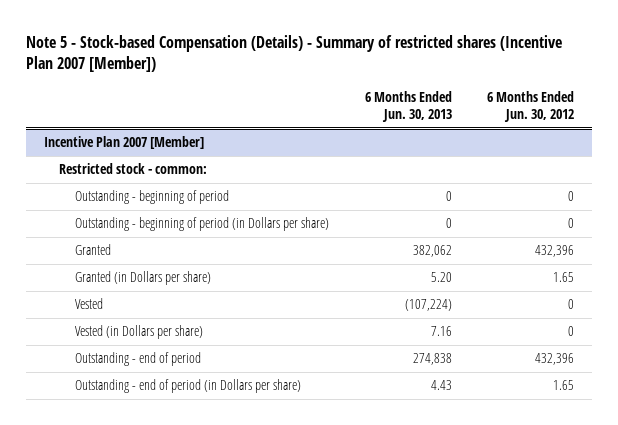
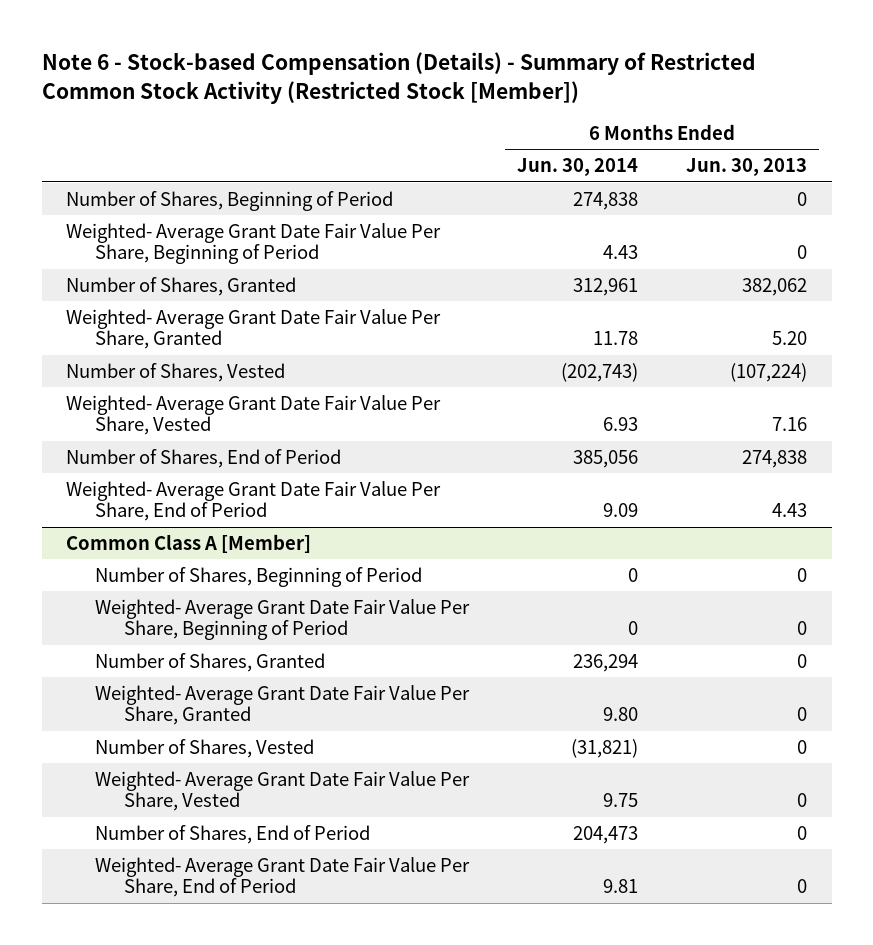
- Note 5 - Stock-based Compensation (Details) - Summary of restricted shares (Incentive Plan 2007 [Member])
+ Note 6 - Stock-based Compensation (Details) - Summary of Restricted Common Stock Activity (Restricted Stock [Member])
- | 6 Months Ended Jun. 30, 2013 | 6 Months Ended Jun. 30, 2012
+ | 6 Months Ended Jun. 30, 2014 | 6 Months Ended Jun. 30, 2013
- Incentive Plan 2007 [Member]
- Restricted stock - common:
- Outstanding - beginning of period | 0 | 0
- Outstanding - beginning of period (in Dollars per share) | 0 | 0
- Granted | 382,062 | 432,396
- Granted (in Dollars per share) | 5.20 | 1.65
- Vested | (107,224) | 0
- Vested (in Dollars per share) | 7.16 | 0
- Outstanding - end of period | 274,838 | 432,396
- Outstanding - end of period (in Dollars per share) | 4.43 | 1.65
+ Number of Shares, Beginning of Period | 274,838 | 0
+ Weighted- Average Grant Date Fair Value Per Share, Beginning of Period | 4.43 | 0
+ Number of Shares, Granted | 312,961 | 382,062
+ Weighted- Average Grant Date Fair Value Per Share, Granted | 11.78 | 5.20
+ Number of Shares, Vested | (202,743) | (107,224)
+ Weighted- Average Grant Date Fair Value Per Share, Vested | 6.93 | 7.16
+ Number of Shares, End of Period | 385,056 | 274,838
+ Weighted- Average Grant Date Fair Value Per Share, End of Period | 9.09 | 4.43
+ Common Class A [Member]
+ Number of Shares, Beginning of Period | 0 | 0
+ Weighted- Average Grant Date Fair Value Per Share, Beginning of Period | 0 | 0
+ Number of Shares, Granted | 236,294 | 0
+ Weighted- Average Grant Date Fair Value Per Share, Granted | 9.80 | 0
+ Number of Shares, Vested | (31,821) | 0
+ Weighted- Average Grant Date Fair Value Per Share, Vested | 9.75 | 0
+ Number of Shares, End of Period | 204,473 | 0
+ Weighted- Average Grant Date Fair Value Per Share, End of Period | 9.81 | 0

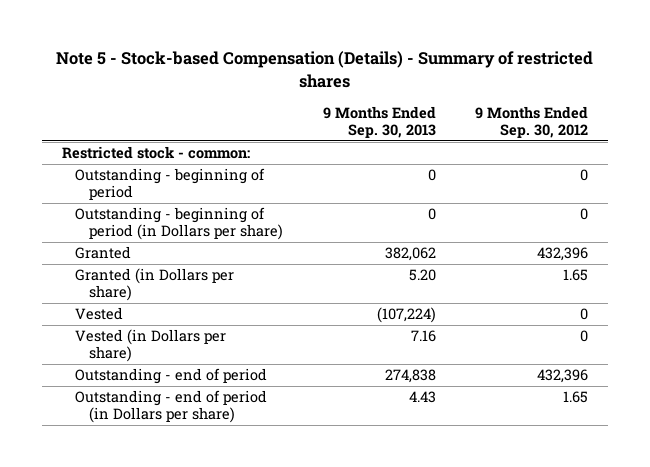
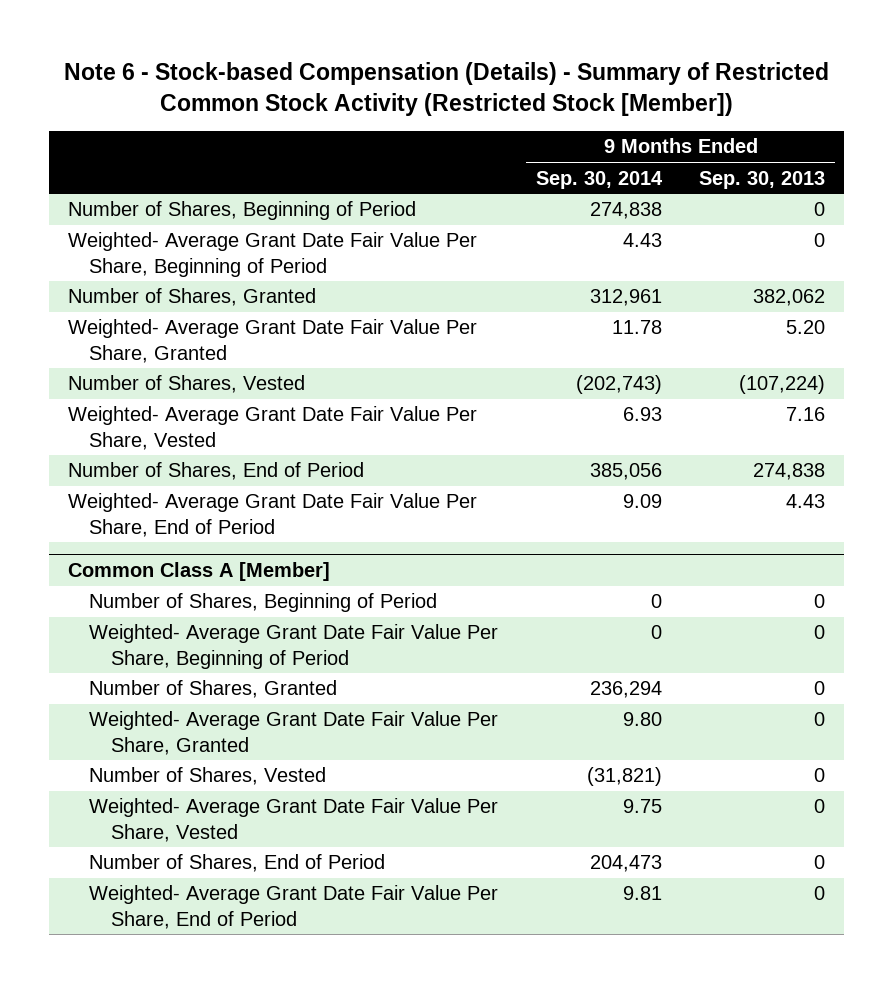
- Note 5 - Stock-based Compensation (Details) - Summary of restricted shares
+ Note 6 - Stock-based Compensation (Details) - Summary of Restricted Common Stock Activity (Restricted Stock [Member])
- | 9 Months Ended Sep. 30, 2013 | 9 Months Ended Sep. 30, 2012
+ | 9 Months Ended Sep. 30, 2014 | 9 Months Ended Sep. 30, 2013
- Restricted stock - common:
- Outstanding - beginning of period | 0 | 0
- Outstanding - beginning of period (in Dollars per share) | 0 | 0
- Granted | 382,062 | 432,396
- Granted (in Dollars per share) | 5.20 | 1.65
- Vested | (107,224) | 0
- Vested (in Dollars per share) | 7.16 | 0
- Outstanding - end of period | 274,838 | 432,396
- Outstanding - end of period (in Dollars per share) | 4.43 | 1.65
+ Number of Shares, Beginning of Period | 274,838 | 0
+ Weighted- Average Grant Date Fair Value Per Share, Beginning of Period | 4.43 | 0
+ Number of Shares, Granted | 312,961 | 382,062
+ Weighted- Average Grant Date Fair Value Per Share, Granted | 11.78 | 5.20
+ Number of Shares, Vested | (202,743) | (107,224)
+ Weighted- Average Grant Date Fair Value Per Share, Vested | 6.93 | 7.16
+ Number of Shares, End of Period | 385,056 | 274,838
+ Weighted- Average Grant Date Fair Value Per Share, End of Period | 9.09 | 4.43
+ Common Class A [Member]
+ Number of Shares, Beginning of Period | 0 | 0
+ Weighted- Average Grant Date Fair Value Per Share, Beginning of Period | 0 | 0
+ Number of Shares, Granted | 236,294 | 0
+ Weighted- Average Grant Date Fair Value Per Share, Granted | 9.80 | 0
+ Number of Shares, Vested | (31,821) | 0
+ Weighted- Average Grant Date Fair Value Per Share, Vested | 9.75 | 0
+ Number of Shares, End of Period | 204,473 | 0
+ Weighted- Average Grant Date Fair Value Per Share, End of Period | 9.81 | 0

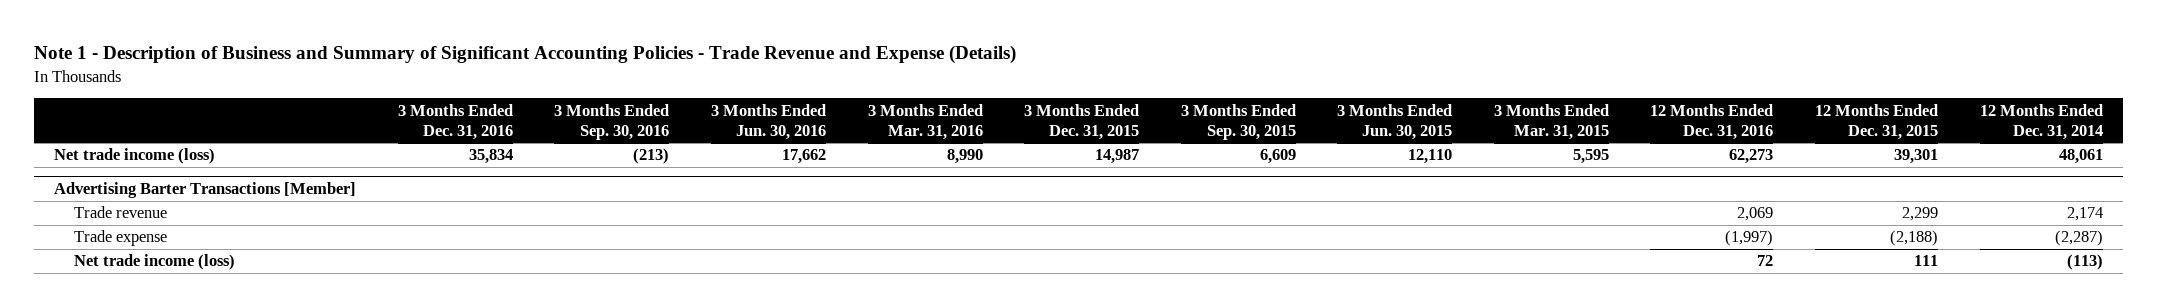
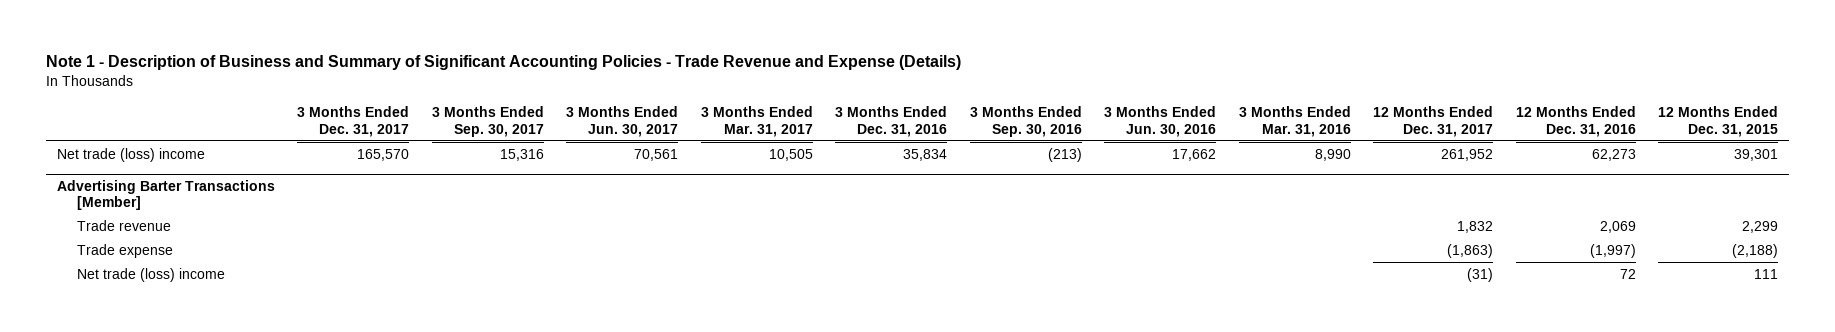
- | 3 Months Ended Dec. 31, 2016 | 3 Months Ended Sep. 30, 2016 | 3 Months Ended Jun. 30, 2016 | 3 Months Ended Mar. 31, 2016 | 3 Months Ended Dec. 31, 2015 | 3 Months Ended Sep. 30, 2015 | 3 Months Ended Jun. 30, 2015 | 3 Months Ended Mar. 31, 2015 | 12 Months Ended Dec. 31, 2016 | 12 Months Ended Dec. 31, 2015 | 12 Months Ended Dec. 31, 2014
+ | 3 Months Ended Dec. 31, 2017 | 3 Months Ended Sep. 30, 2017 | 3 Months Ended Jun. 30, 2017 | 3 Months Ended Mar. 31, 2017 | 3 Months Ended Dec. 31, 2016 | 3 Months Ended Sep. 30, 2016 | 3 Months Ended Jun. 30, 2016 | 3 Months Ended Mar. 31, 2016 | 12 Months Ended Dec. 31, 2017 | 12 Months Ended Dec. 31, 2016 | 12 Months Ended Dec. 31, 2015
- Net trade income (loss) | 35,834 | (213) | 17,662 | 8,990 | 14,987 | 6,609 | 12,110 | 5,595 | 62,273 | 39,301 | 48,061
+ Net trade (loss) income | 165,570 | 15,316 | 70,561 | 10,505 | 35,834 | (213) | 17,662 | 8,990 | 261,952 | 62,273 | 39,301
@ Advertising Barter Transactions [Member]
- Net trade income (loss) | | | | | | | | | 72 | 111 | (113)
+ Net trade (loss) income | | | | | | | | | (31) | 72 | 111

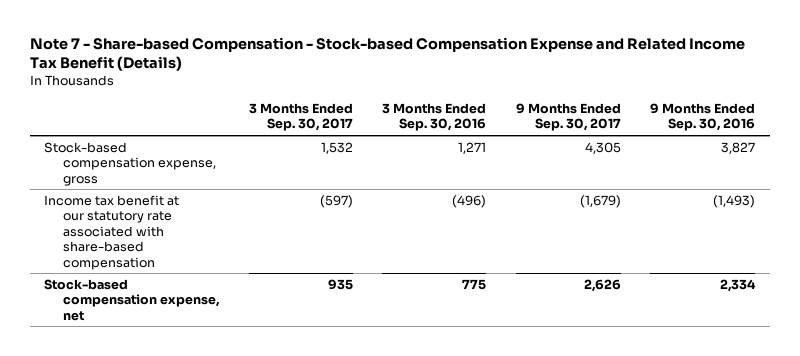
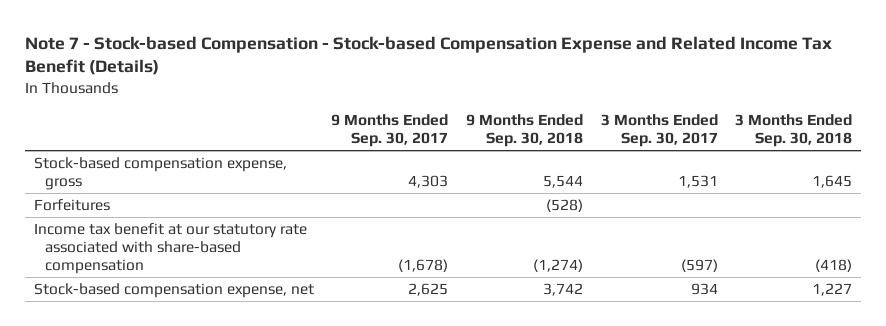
- Note 7 - Share-based Compensation - Stock-based Compensation Expense and Related Income Tax Benefit (Details)
+ Note 7 - Stock-based Compensation - Stock-based Compensation Expense and Related Income Tax Benefit (Details)
- | 3 Months Ended Sep. 30, 2017 | 3 Months Ended Sep. 30, 2016 | 9 Months Ended Sep. 30, 2017 | 9 Months Ended Sep. 30, 2016
+ | 9 Months Ended Sep. 30, 2017 | 9 Months Ended Sep. 30, 2018 | 3 Months Ended Sep. 30, 2017 | 3 Months Ended Sep. 30, 2018
- Stock-based compensation expense, gross | 1,532 | 1,271 | 4,305 | 3,827
- Income tax benefit at our statutory rate associated with share-based compensation | (597) | (496) | (1,679) | (1,493)
- Stock-based compensation expense, net | 935 | 775 | 2,626 | 2,334
+ Stock-based compensation expense, gross | 4,303 | 5,544 | 1,531 | 1,645
+ Forfeitures | | (528) | |
+ Income tax benefit at our statutory rate associated with share-based compensation | (1,678) | (1,274) | (597) | (418)
+ Stock-based compensation expense, net | 2,625 | 3,742 | 934 | 1,227

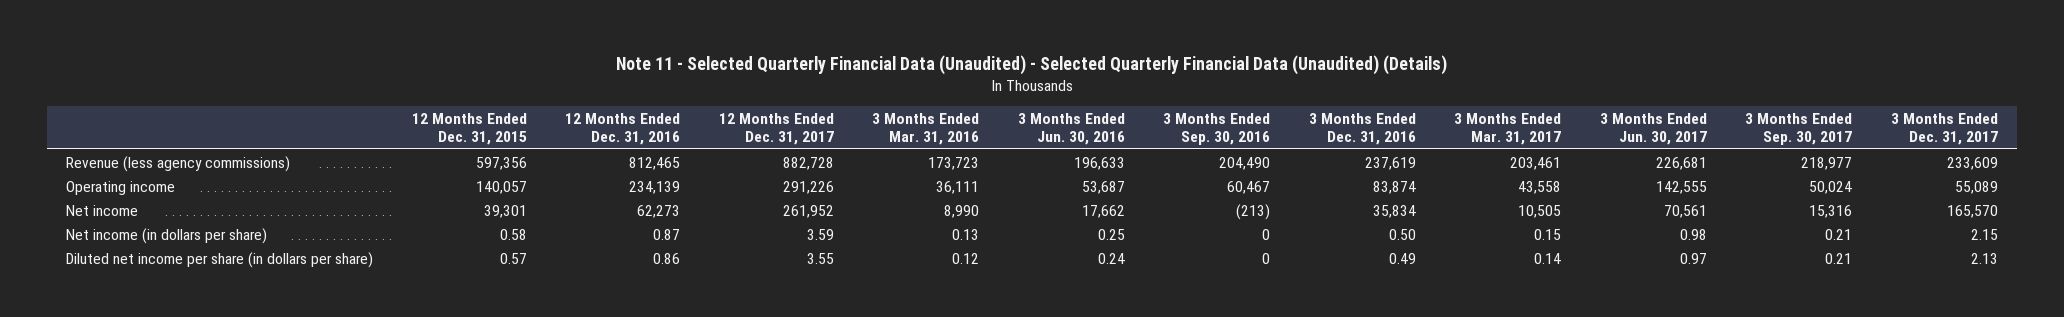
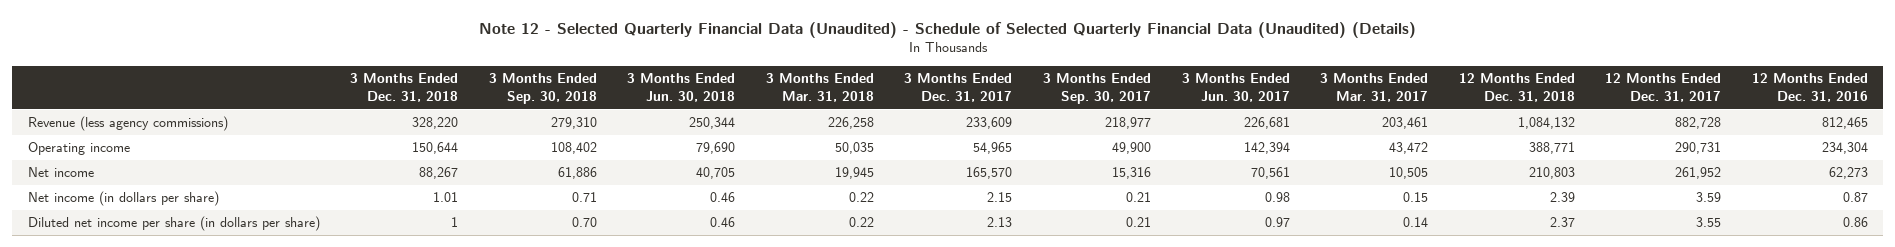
- Note 11 - Selected Quarterly Financial Data (Unaudited) - Selected Quarterly Financial Data (Unaudited) (Details)
+ Note 12 - Selected Quarterly Financial Data (Unaudited) - Schedule of Selected Quarterly Financial Data (Unaudited) (Details)
- | 12 Months Ended Dec. 31, 2015 | 12 Months Ended Dec. 31, 2016 | 12 Months Ended Dec. 31, 2017 | 3 Months Ended Mar. 31, 2016 | 3 Months Ended Jun. 30, 2016 | 3 Months Ended Sep. 30, 2016 | 3 Months Ended Dec. 31, 2016 | 3 Months Ended Mar. 31, 2017 | 3 Months Ended Jun. 30, 2017 | 3 Months Ended Sep. 30, 2017 | 3 Months Ended Dec. 31, 2017
+ | 3 Months Ended Dec. 31, 2018 | 3 Months Ended Sep. 30, 2018 | 3 Months Ended Jun. 30, 2018 | 3 Months Ended Mar. 31, 2018 | 3 Months Ended Dec. 31, 2017 | 3 Months Ended Sep. 30, 2017 | 3 Months Ended Jun. 30, 2017 | 3 Months Ended Mar. 31, 2017 | 12 Months Ended Dec. 31, 2018 | 12 Months Ended Dec. 31, 2017 | 12 Months Ended Dec. 31, 2016
- Operating income | 140,057 | 234,139 | 291,226 | 36,111 | 53,687 | 60,467 | 83,874 | 43,558 | 142,555 | 50,024 | 55,089
+ Operating income | 150,644 | 108,402 | 79,690 | 50,035 | 54,965 | 49,900 | 142,394 | 43,472 | 388,771 | 290,731 | 234,304

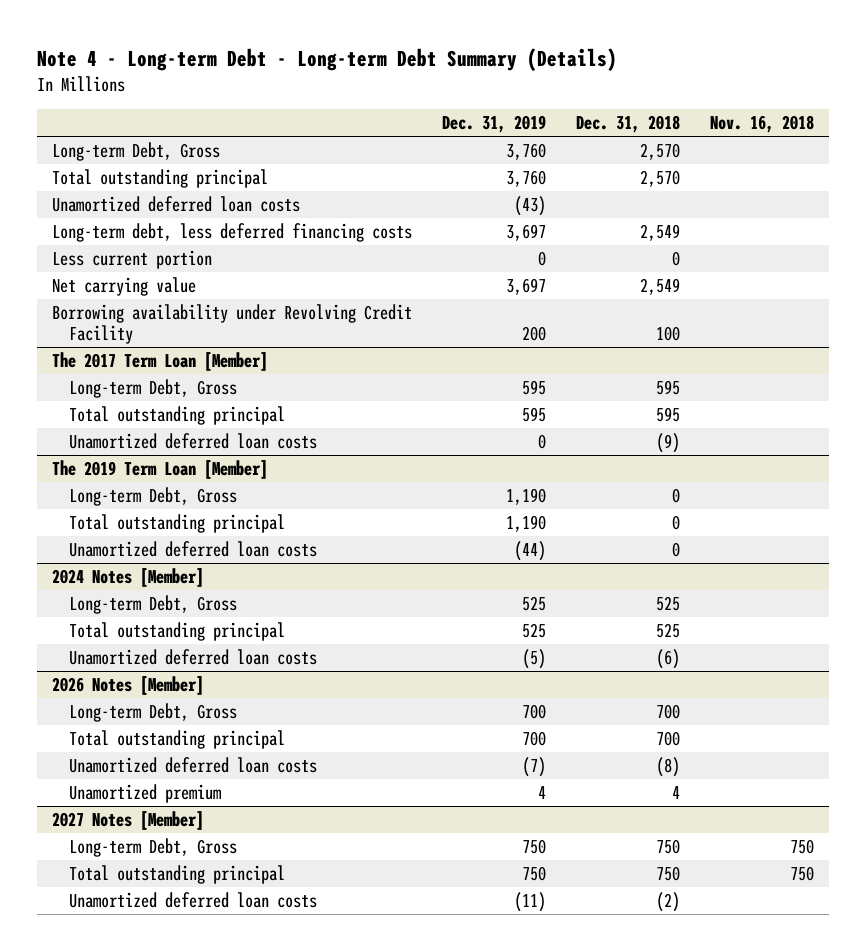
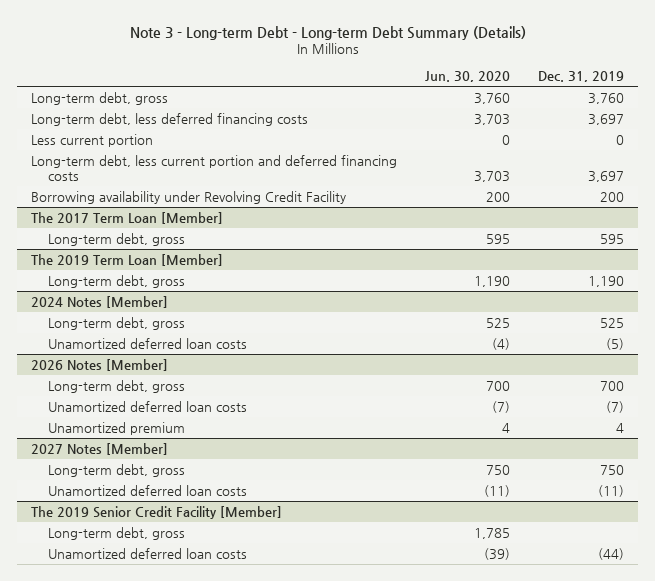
- Note 4 - Long-term Debt - Long-term Debt Summary (Details)
+ Note 3 - Long-term Debt - Long-term Debt Summary (Details)
- | Dec. 31, 2019 | Dec. 31, 2018 | Nov. 16, 2018
+ | Jun. 30, 2020 | Dec. 31, 2019
- Long-term Debt, Gross | 3,760 | 2,570 |
- Total outstanding principal | 3,760 | 2,570 |
- Unamortized deferred loan costs | (43) | |
+ Long-term debt, gross | 3,760 | 3,760
- Net carrying value | 3,697 | 2,549 |
+ Long-term debt, less current portion and deferred financing costs | 3,703 | 3,697
@ The 2017 Term Loan [Member]
- Long-term Debt, Gross | 595 | 595 |
- Total outstanding principal | 595 | 595 |
- Unamortized deferred loan costs | 0 | (9) |
+ Long-term debt, gross | 595 | 595
@ The 2019 Term Loan [Member]
- Long-term Debt, Gross | 1,190 | 0 |
- Total outstanding principal | 1,190 | 0 |
- Unamortized deferred loan costs | (44) | 0 |
+ Long-term debt, gross | 1,190 | 1,190
@ 2024 Notes [Member]
- Long-term Debt, Gross | 525 | 525 |
- Total outstanding principal | 525 | 525 |
+ Long-term debt, gross | 525 | 525
@ 2026 Notes [Member]
- Long-term Debt, Gross | 700 | 700 |
- Total outstanding principal | 700 | 700 |
+ Long-term debt, gross | 700 | 700
@ 2027 Notes [Member]
- Long-term Debt, Gross | 750 | 750 | 750
- Total outstanding principal | 750 | 750 | 750
+ Long-term debt, gross | 750 | 750
+ The 2019 Senior Credit Facility [Member]
+ Long-term debt, gross | 1,785 |
+ Unamortized deferred loan costs | (39) | (44)

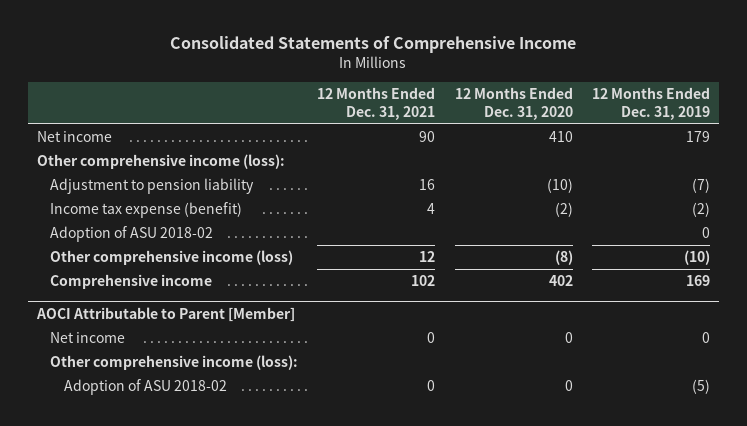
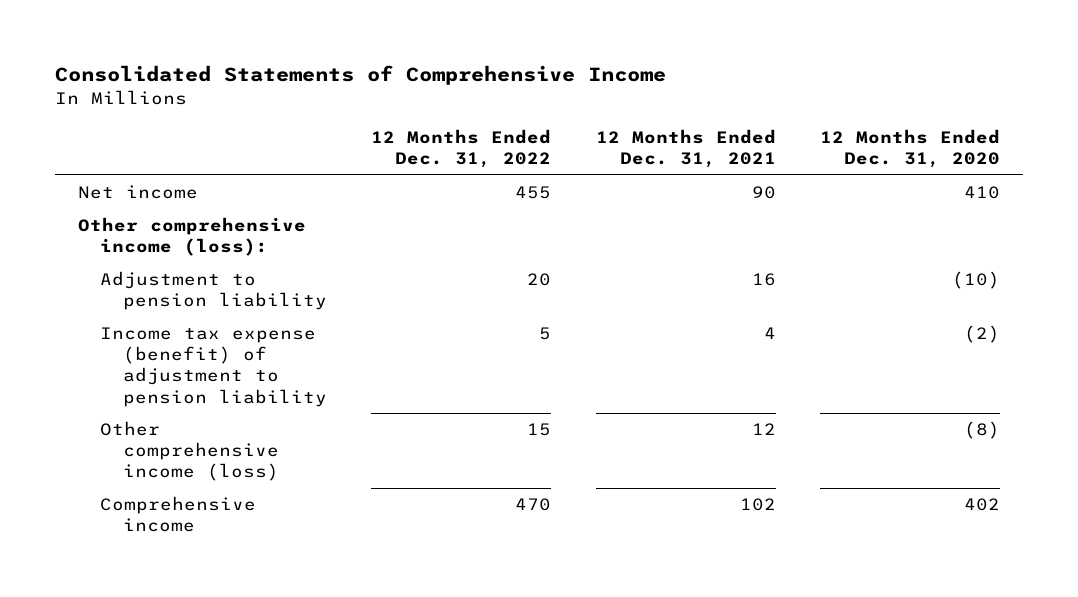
- | 12 Months Ended Dec. 31, 2021 | 12 Months Ended Dec. 31, 2020 | 12 Months Ended Dec. 31, 2019
+ | 12 Months Ended Dec. 31, 2022 | 12 Months Ended Dec. 31, 2021 | 12 Months Ended Dec. 31, 2020
- Income tax expense (benefit) | 4 | (2) | (2)
- Adoption of ASU 2018-02 | | | 0
+ Income tax expense (benefit) of adjustment to pension liability | 5 | 4 | (2)
- AOCI Attributable to Parent [Member]
- Net income | 0 | 0 | 0
- Other comprehensive income (loss):
- Adoption of ASU 2018-02 | 0 | 0 | (5)

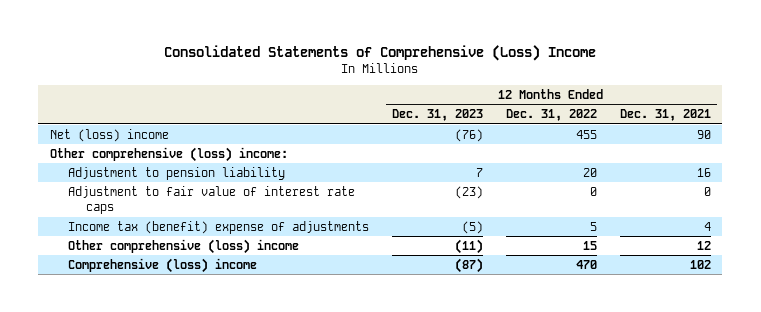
- Consolidated Statements of Comprehensive Income
+ Consolidated Statements of Comprehensive (Loss) Income
- | 12 Months Ended Dec. 31, 2022 | 12 Months Ended Dec. 31, 2021 | 12 Months Ended Dec. 31, 2020
+ | 12 Months Ended Dec. 31, 2023 | 12 Months Ended Dec. 31, 2022 | 12 Months Ended Dec. 31, 2021
- Net income | 455 | 90 | 410
- Other comprehensive income (loss):
+ Net (loss) income | (76) | 455 | 90
+ Other comprehensive (loss) income:
- Income tax expense (benefit) of adjustment to pension liability | 5 | 4 | (2)
- Other comprehensive income (loss) | 15 | 12 | (8)
- Comprehensive income | 470 | 102 | 402
+ Adjustment to fair value of interest rate caps | (23) | 0 | 0
+ Income tax (benefit) expense of adjustments | (5) | 5 | 4
+ Other comprehensive (loss) income | (11) | 15 | 12
+ Comprehensive (loss) income | (87) | 470 | 102

